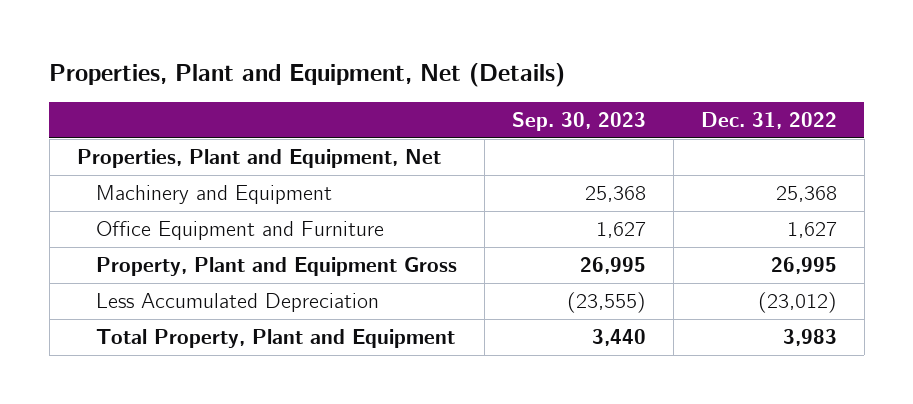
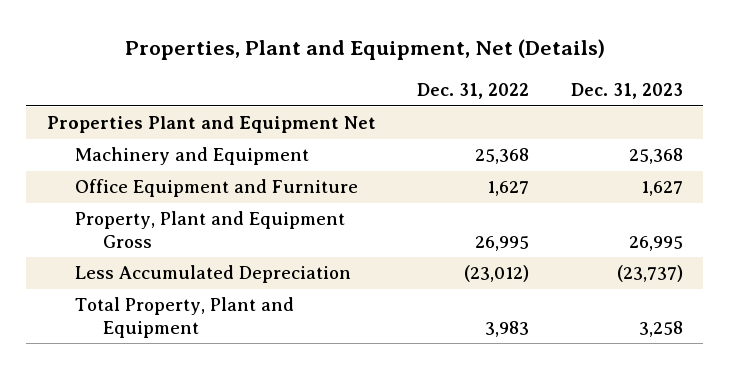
- | Sep. 30, 2023 | Dec. 31, 2022
+ | Dec. 31, 2022 | Dec. 31, 2023
- Properties, Plant and Equipment, Net
+ Properties Plant and Equipment Net

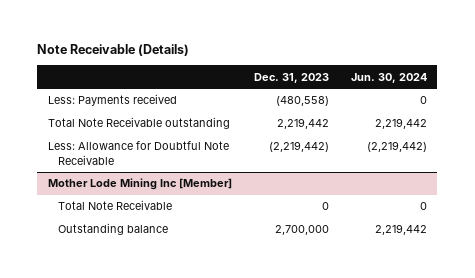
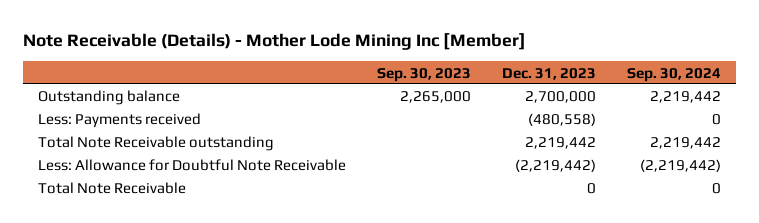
- Note Receivable (Details)
+ Note Receivable (Details) - Mother Lode Mining Inc [Member]
- | Dec. 31, 2023 | Jun. 30, 2024
+ | Sep. 30, 2023 | Dec. 31, 2023 | Sep. 30, 2024
+ Outstanding balance | 2,265,000 | 2,700,000 | 2,219,442
- Mother Lode Mining Inc [Member]
- Outstanding balance | 2,700,000 | 2,219,442

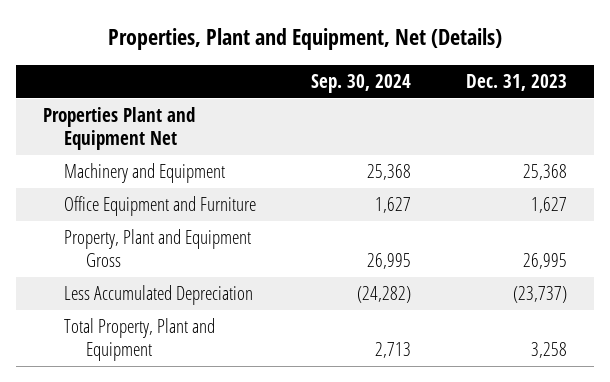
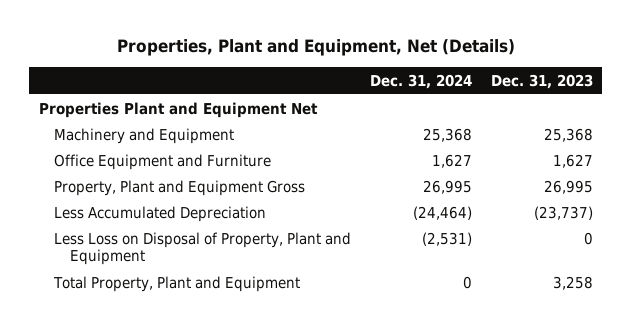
- | Sep. 30, 2024 | Dec. 31, 2023
+ | Dec. 31, 2024 | Dec. 31, 2023
+ Less Loss on Disposal of Property, Plant and Equipment | (2,531) | 0

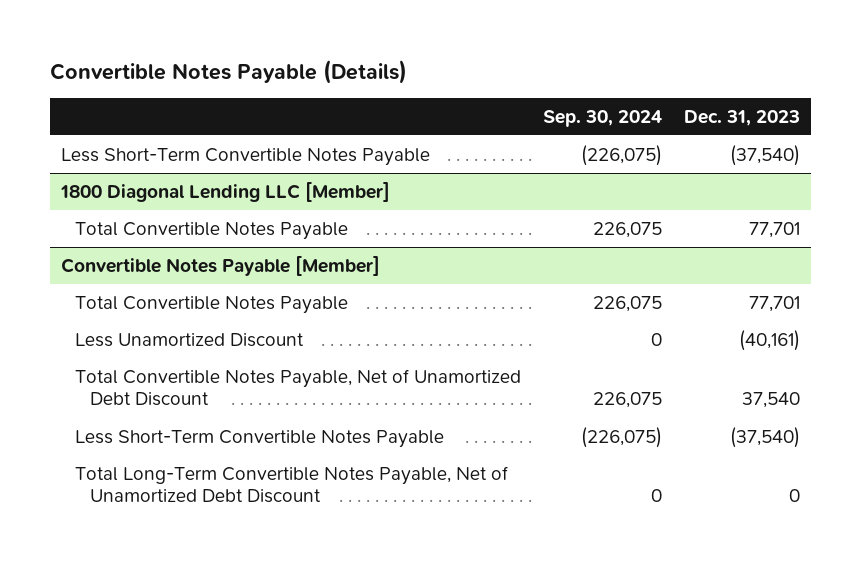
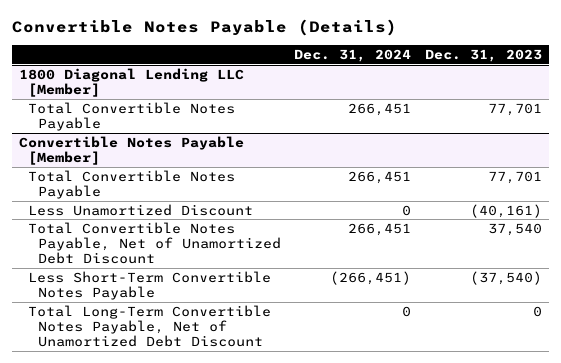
- | Sep. 30, 2024 | Dec. 31, 2023
+ | Dec. 31, 2024 | Dec. 31, 2023
- Less Short-Term Convertible Notes Payable | (226,075) | (37,540)

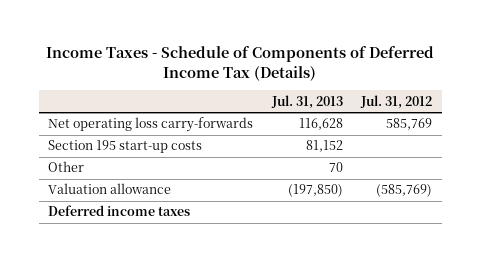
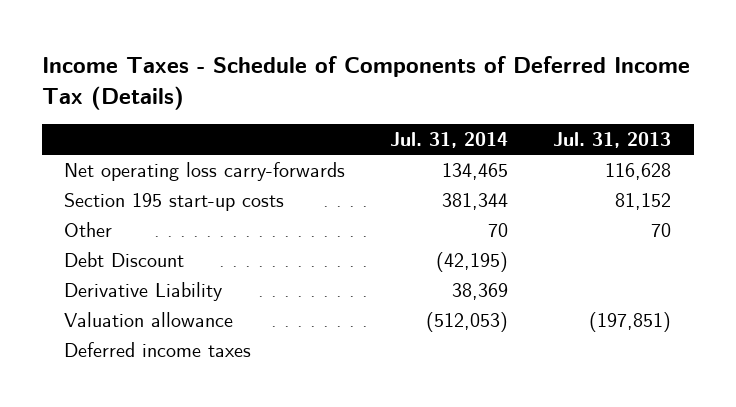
- | Jul. 31, 2013 | Jul. 31, 2012
+ | Jul. 31, 2014 | Jul. 31, 2013
- Valuation allowance | (197,850) | (585,769)
+ Debt Discount | (42,195) |
+ Derivative Liability | 38,369 |
+ Valuation allowance | (512,053) | (197,851)

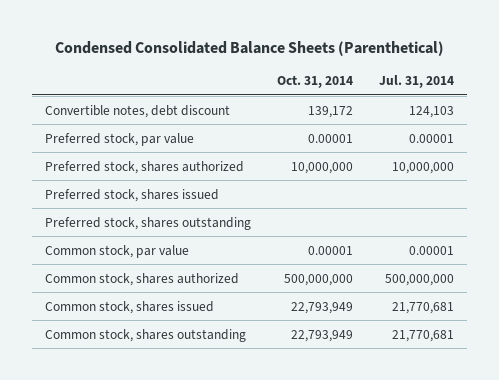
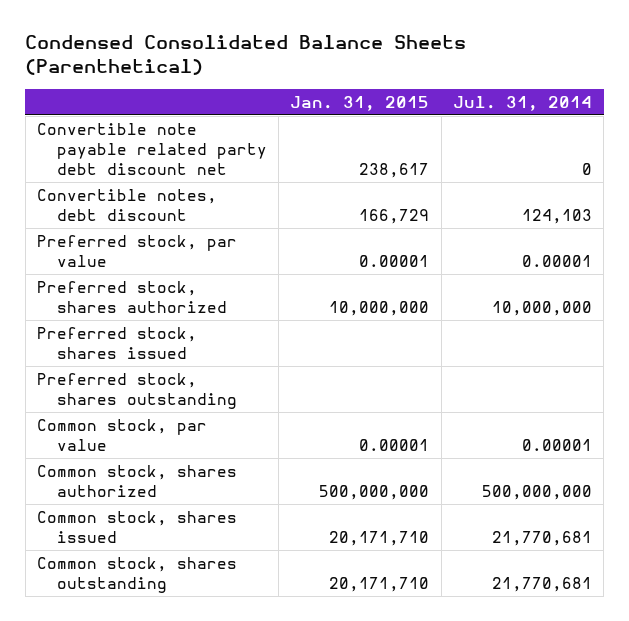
- | Oct. 31, 2014 | Jul. 31, 2014
+ | Jan. 31, 2015 | Jul. 31, 2014
+ Convertible note payable related party debt discount net | 238,617 | 0

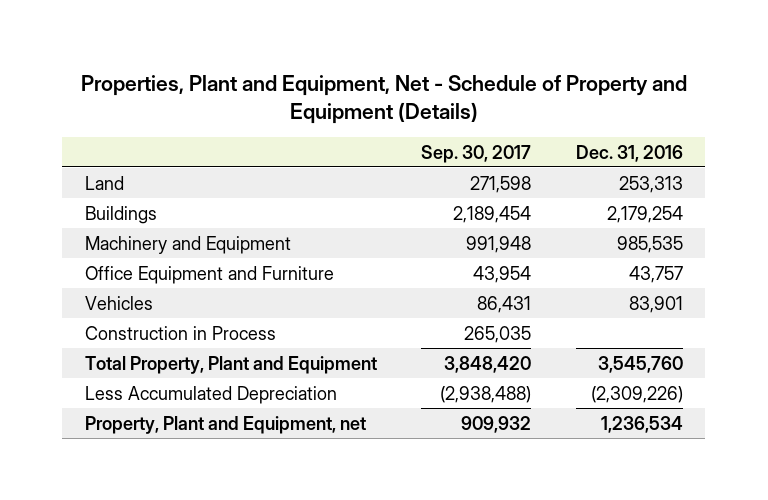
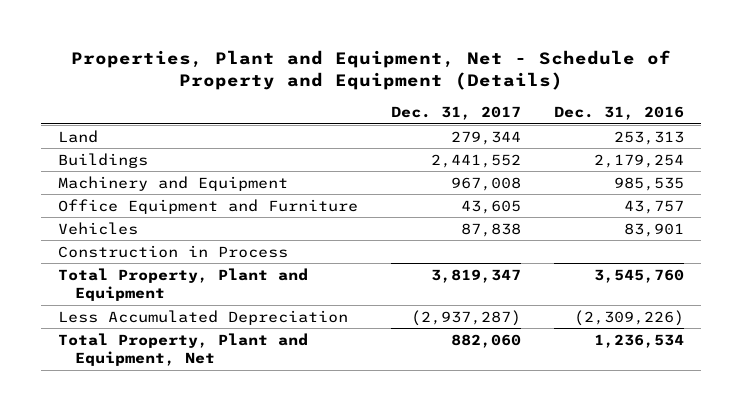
- | Sep. 30, 2017 | Dec. 31, 2016
+ | Dec. 31, 2017 | Dec. 31, 2016
- Property, Plant and Equipment, net | 909,932 | 1,236,534
+ Total Property, Plant and Equipment, Net | 882,060 | 1,236,534

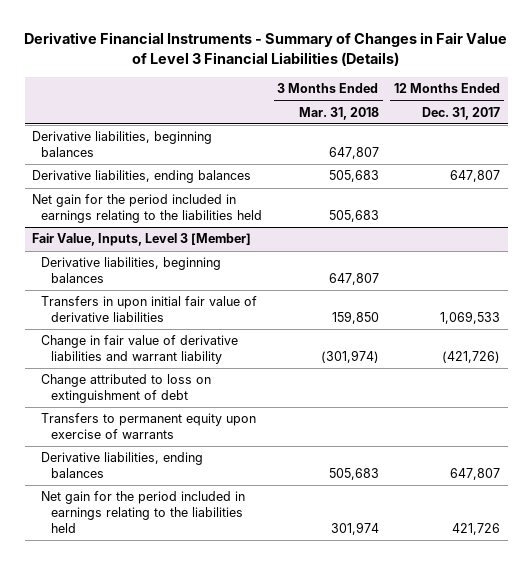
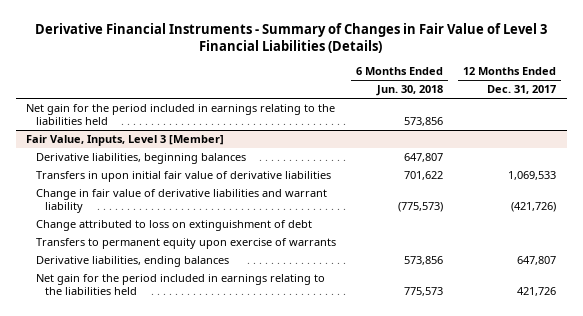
- | 3 Months Ended Mar. 31, 2018 | 12 Months Ended Dec. 31, 2017
+ | 6 Months Ended Jun. 30, 2018 | 12 Months Ended Dec. 31, 2017
- Derivative liabilities, beginning balances | 647,807 |
- Derivative liabilities, ending balances | 505,683 | 647,807

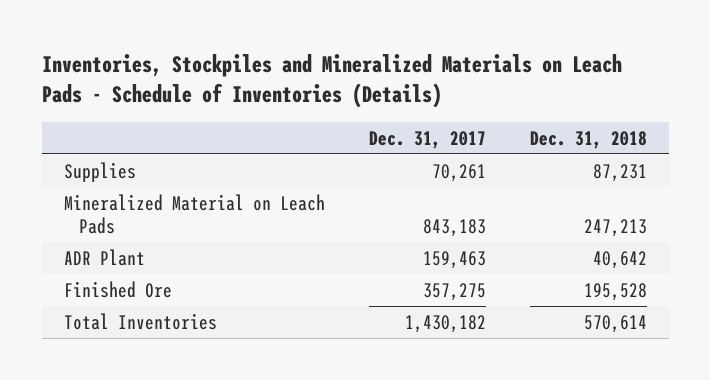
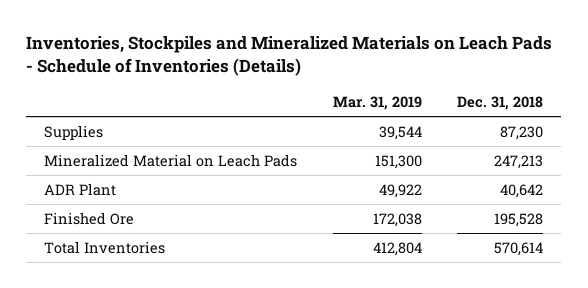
- | Dec. 31, 2017 | Dec. 31, 2018
+ | Mar. 31, 2019 | Dec. 31, 2018
- Supplies | 70,261 | 87,231
+ Supplies | 39,544 | 87,230

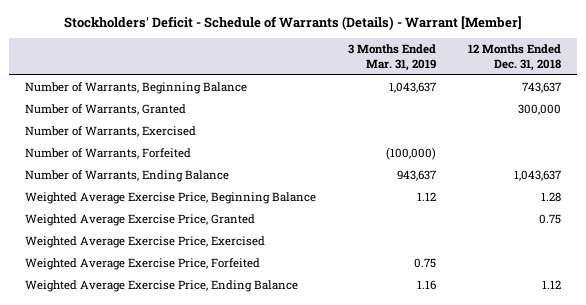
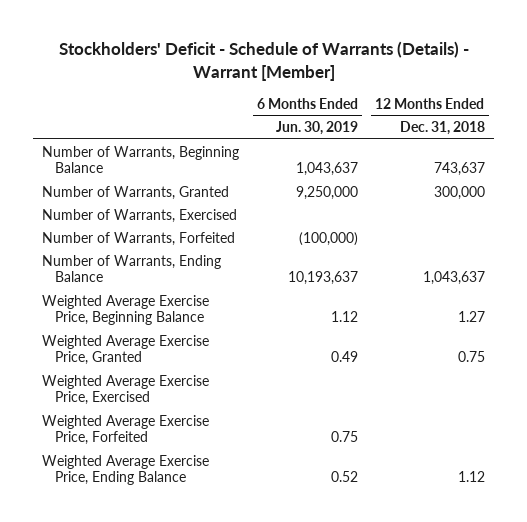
- | 3 Months Ended Mar. 31, 2019 | 12 Months Ended Dec. 31, 2018
+ | 6 Months Ended Jun. 30, 2019 | 12 Months Ended Dec. 31, 2018
- Weighted Average Exercise Price, Beginning Balance | 1.12 | 1.28
+ Weighted Average Exercise Price, Beginning Balance | 1.12 | 1.27

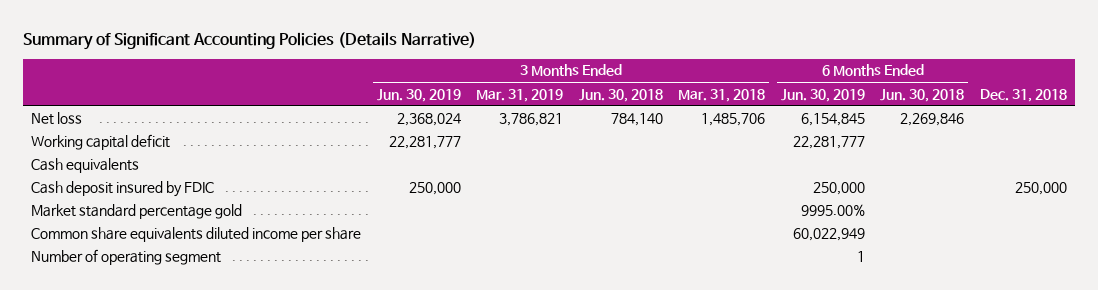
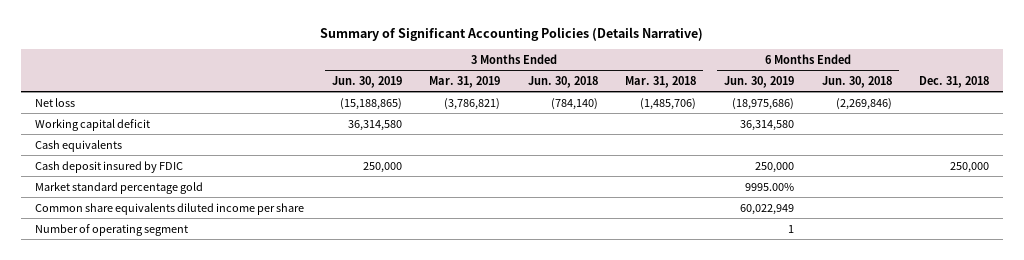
- Net loss | 2,368,024 | 3,786,821 | 784,140 | 1,485,706 | 6,154,845 | 2,269,846 |
- Working capital deficit | 22,281,777 | | | | 22,281,777 | |
+ Net loss | (15,188,865) | (3,786,821) | (784,140) | (1,485,706) | (18,975,686) | (2,269,846) |
+ Working capital deficit | 36,314,580 | | | | 36,314,580 | |

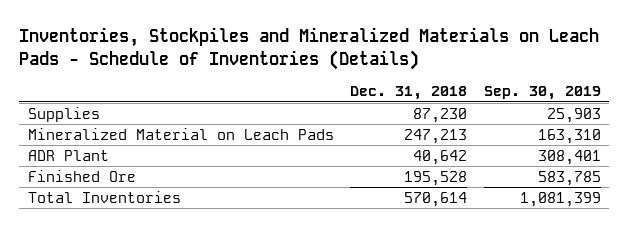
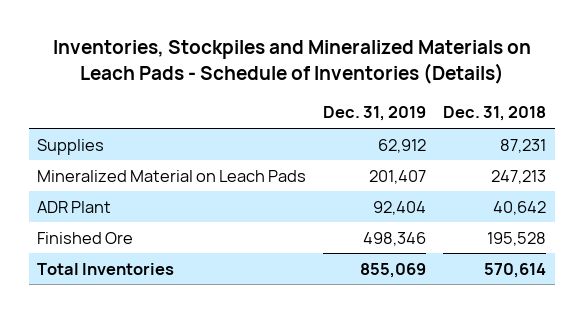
- | Dec. 31, 2018 | Sep. 30, 2019
+ | Dec. 31, 2019 | Dec. 31, 2018
- Supplies | 87,230 | 25,903
+ Supplies | 62,912 | 87,231

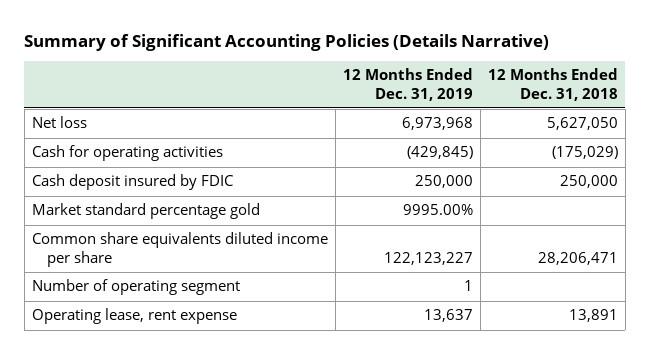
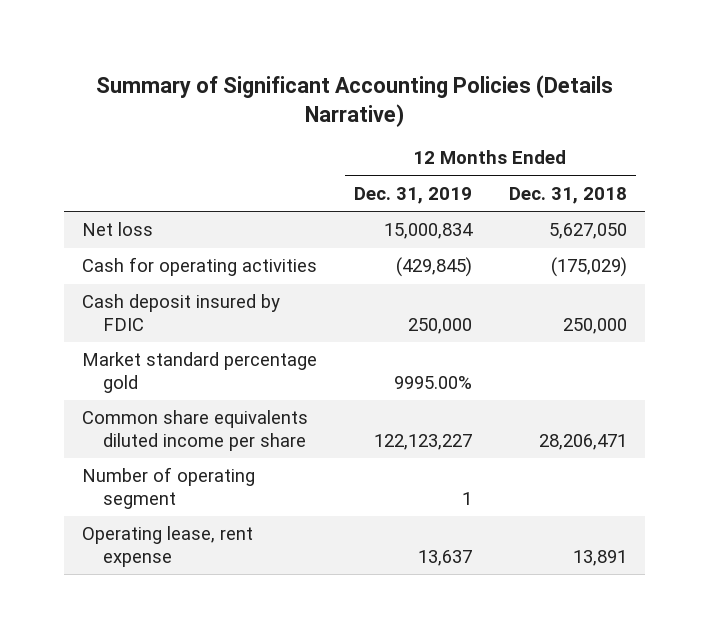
- Net loss | 6,973,968 | 5,627,050
+ Net loss | 15,000,834 | 5,627,050

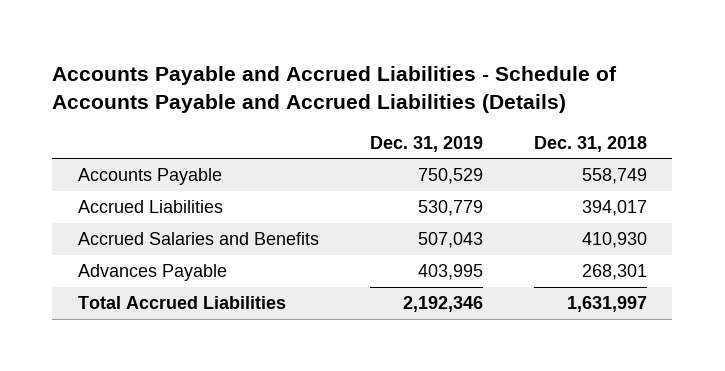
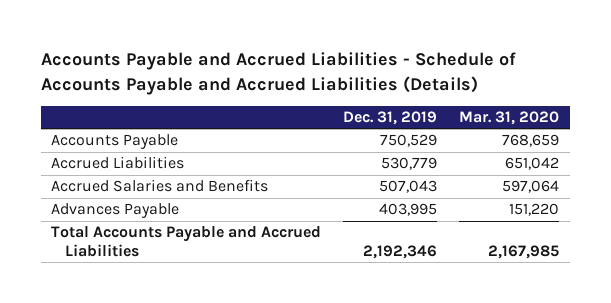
- | Dec. 31, 2019 | Dec. 31, 2018
+ | Dec. 31, 2019 | Mar. 31, 2020
- Total Accrued Liabilities | 2,192,346 | 1,631,997
+ Total Accounts Payable and Accrued Liabilities | 2,192,346 | 2,167,985

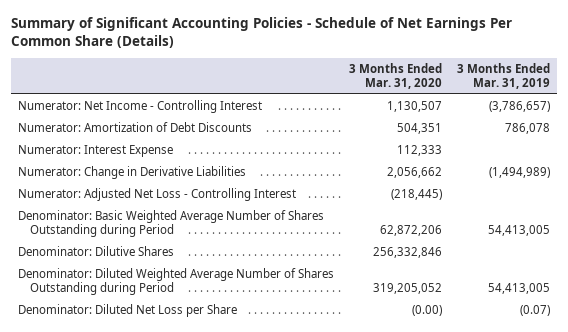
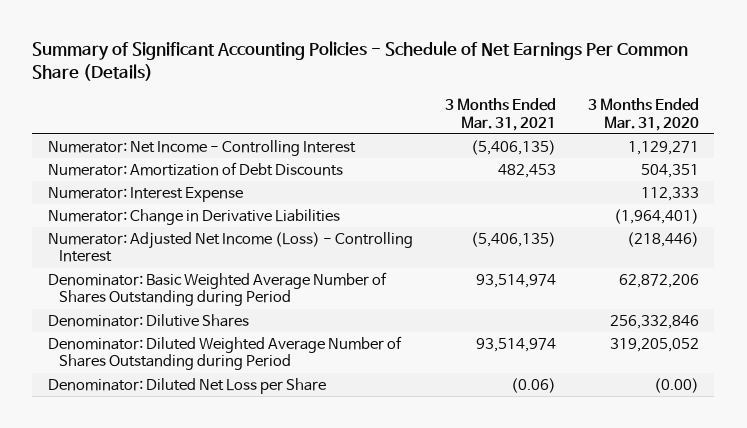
- | 3 Months Ended Mar. 31, 2020 | 3 Months Ended Mar. 31, 2019
+ | 3 Months Ended Mar. 31, 2021 | 3 Months Ended Mar. 31, 2020
- Numerator: Net Income - Controlling Interest | 1,130,507 | (3,786,657)
+ Numerator: Net Income - Controlling Interest | (5,406,135) | 1,129,271
- Numerator: Change in Derivative Liabilities | 2,056,662 | (1,494,989)
- Numerator: Adjusted Net Loss - Controlling Interest | (218,445) |
+ Numerator: Change in Derivative Liabilities | | (1,964,401)
+ Numerator: Adjusted Net Income (Loss) - Controlling Interest | (5,406,135) | (218,446)

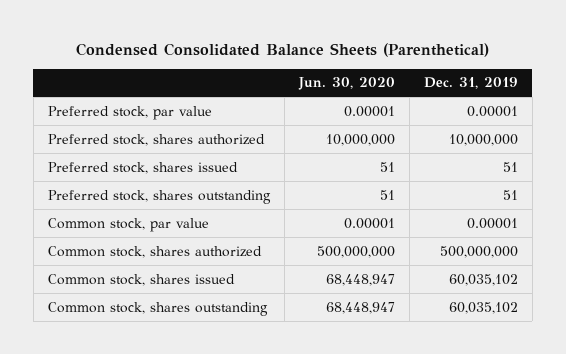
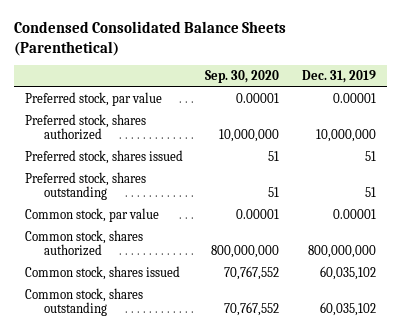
- | Jun. 30, 2020 | Dec. 31, 2019
+ | Sep. 30, 2020 | Dec. 31, 2019
- Common stock, shares authorized | 500,000,000 | 500,000,000
+ Common stock, shares authorized | 800,000,000 | 800,000,000

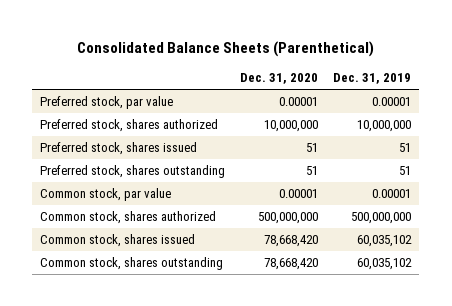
- Condensed Consolidated Balance Sheets (Parenthetical)
+ Consolidated Balance Sheets (Parenthetical)
- | Sep. 30, 2020 | Dec. 31, 2019
+ | Dec. 31, 2020 | Dec. 31, 2019
- Common stock, shares authorized | 800,000,000 | 800,000,000
+ Common stock, shares authorized | 500,000,000 | 500,000,000

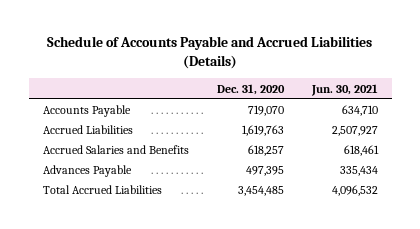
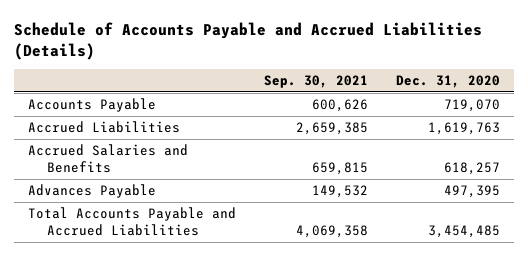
- | Dec. 31, 2020 | Jun. 30, 2021
+ | Sep. 30, 2021 | Dec. 31, 2020
- Total Accrued Liabilities | 3,454,485 | 4,096,532
+ Total Accounts Payable and Accrued Liabilities | 4,069,358 | 3,454,485

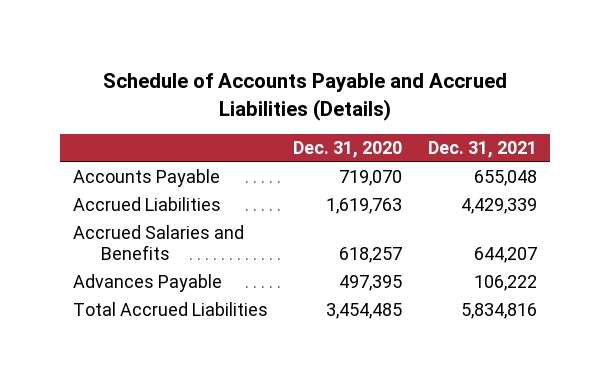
- | Sep. 30, 2021 | Dec. 31, 2020
+ | Dec. 31, 2020 | Dec. 31, 2021
- Total Accounts Payable and Accrued Liabilities | 4,069,358 | 3,454,485
+ Total Accrued Liabilities | 3,454,485 | 5,834,816

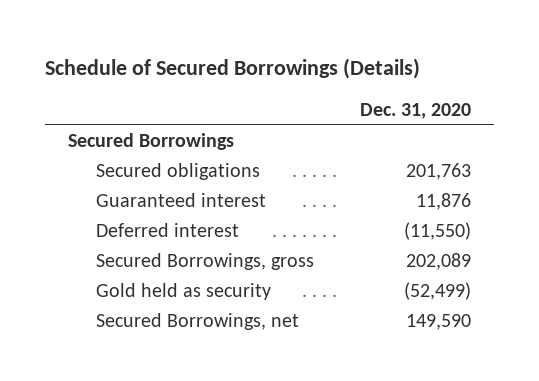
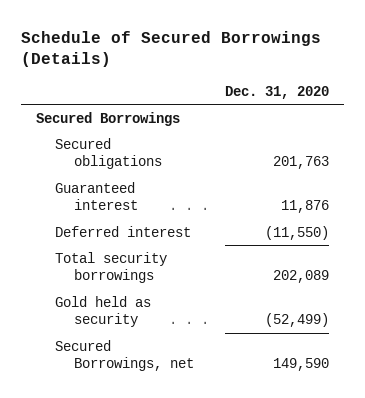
- Secured Borrowings, gross | 202,089
+ Total security borrowings | 202,089

